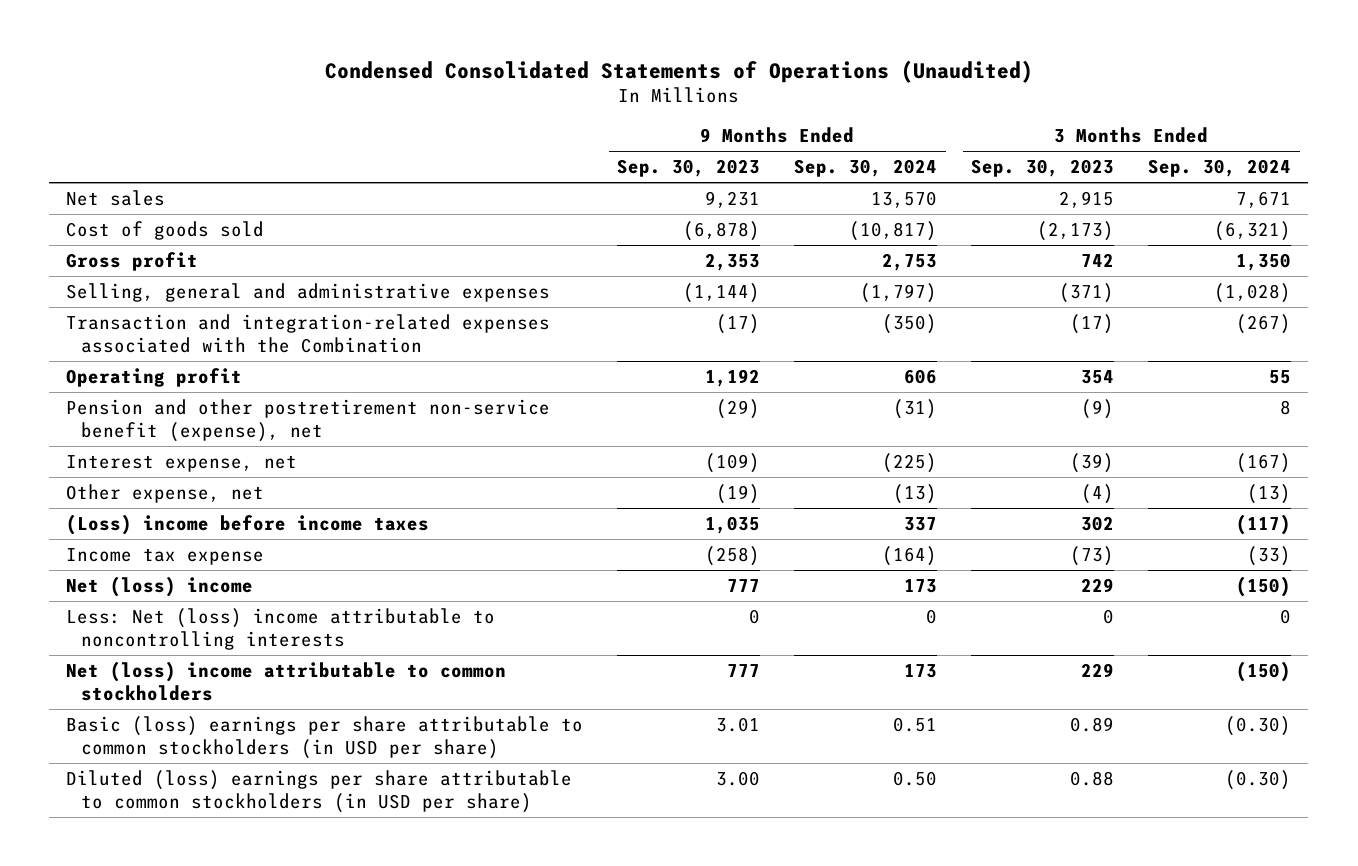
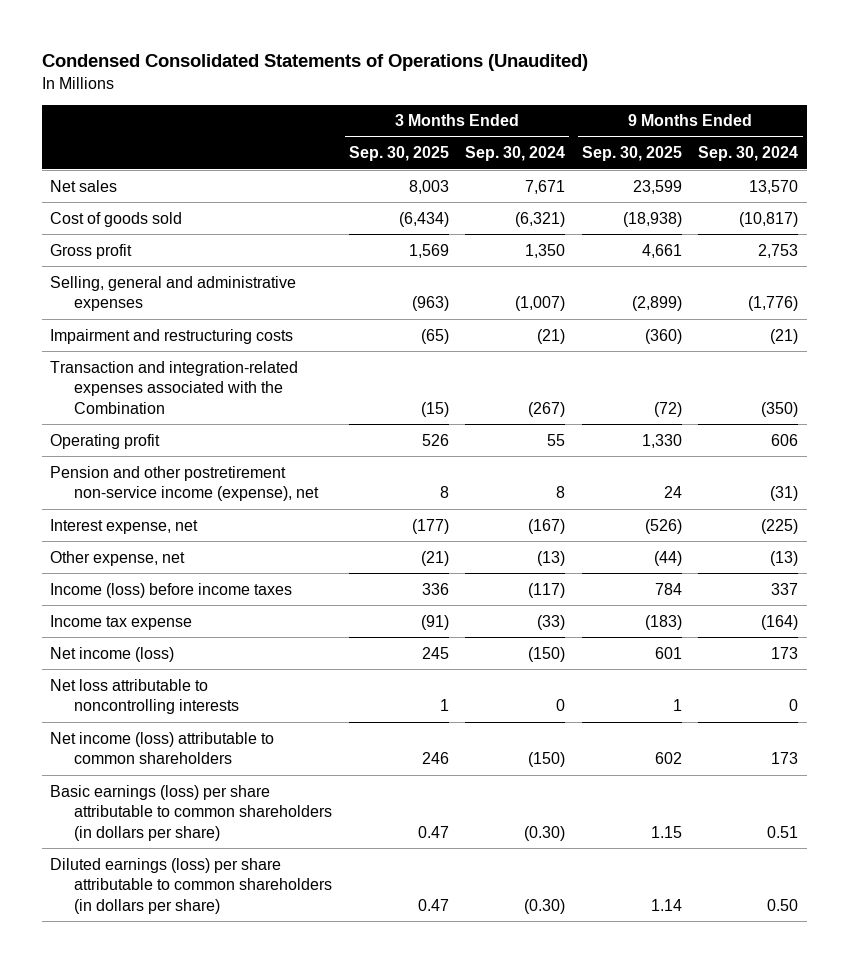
- | 9 Months Ended Sep. 30, 2023 | 9 Months Ended Sep. 30, 2024 | 3 Months Ended Sep. 30, 2023 | 3 Months Ended Sep. 30, 2024
+ | 3 Months Ended Sep. 30, 2025 | 3 Months Ended Sep. 30, 2024 | 9 Months Ended Sep. 30, 2025 | 9 Months Ended Sep. 30, 2024
- Selling, general and administrative expenses | (1,144) | (1,797) | (371) | (1,028)
+ Selling, general and administrative expenses | (963) | (1,007) | (2,899) | (1,776)
+ Impairment and restructuring costs | (65) | (21) | (360) | (21)
- Pension and other postretirement non-service benefit (expense), net | (29) | (31) | (9) | 8
+ Pension and other postretirement non-service income (expense), net | 8 | 8 | 24 | (31)
- (Loss) income before income taxes | 1,035 | 337 | 302 | (117)
+ Income (loss) before income taxes | 336 | (117) | 784 | 337
- Net (loss) income | 777 | 173 | 229 | (150)
- Less: Net (loss) income attributable to noncontrolling interests | 0 | 0 | 0 | 0
- Net (loss) income attributable to common stockholders | 777 | 173 | 229 | (150)
- Basic (loss) earnings per share attributable to common stockholders (in USD per share) | 3.01 | 0.51 | 0.89 | (0.30)
- Diluted (loss) earnings per share attributable to common stockholders (in USD per share) | 3.00 | 0.50 | 0.88 | (0.30)
+ Net income (loss) | 245 | (150) | 601 | 173
+ Net loss attributable to noncontrolling interests | 1 | 0 | 1 | 0
+ Net income (loss) attributable to common shareholders | 246 | (150) | 602 | 173
+ Basic earnings (loss) per share attributable to common shareholders (in dollars per share) | 0.47 | (0.30) | 1.15 | 0.51
+ Diluted earnings (loss) per share attributable to common shareholders (in dollars per share) | 0.47 | (0.30) | 1.14 | 0.50

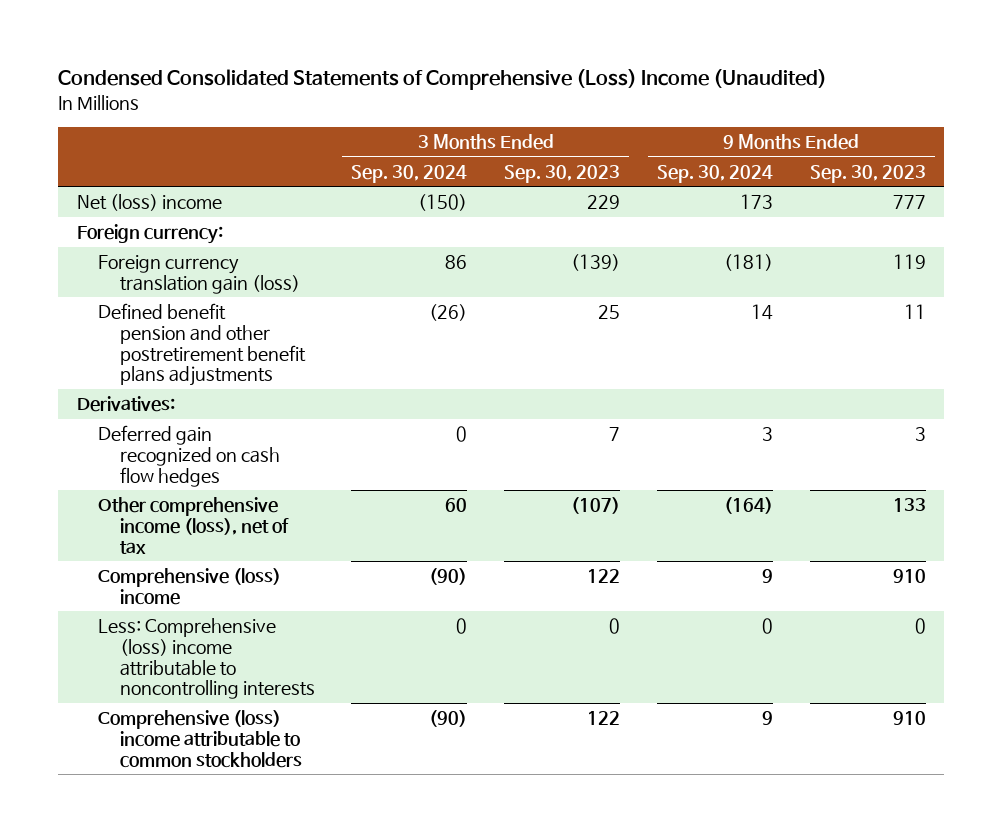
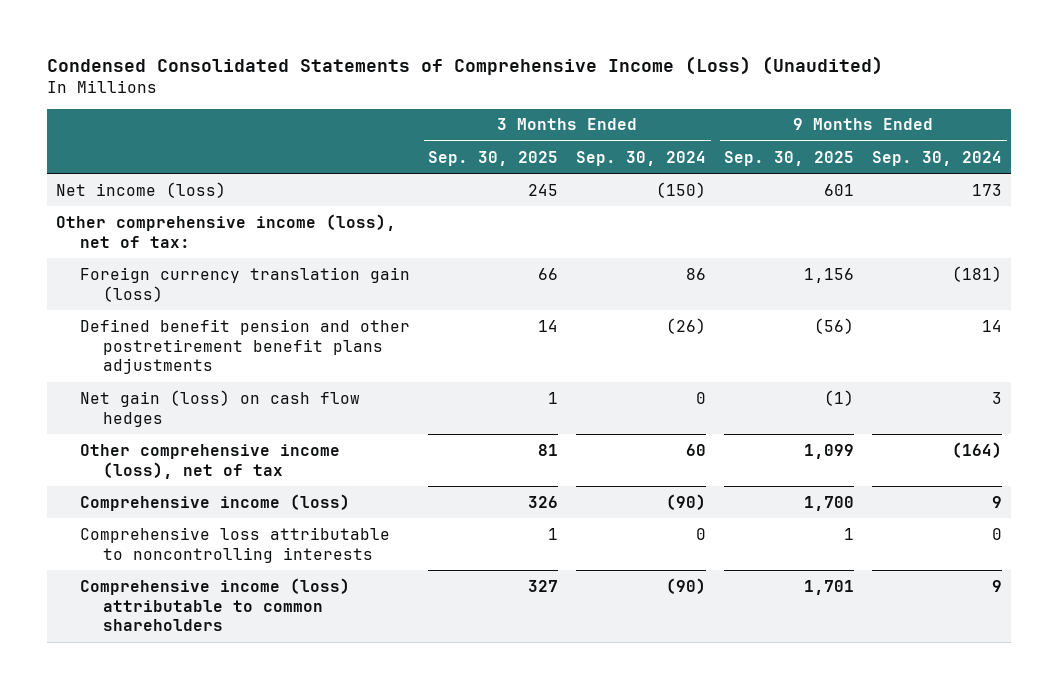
- Condensed Consolidated Statements of Comprehensive (Loss) Income (Unaudited)
+ Condensed Consolidated Statements of Comprehensive Income (Loss) (Unaudited)
- | 3 Months Ended Sep. 30, 2024 | 3 Months Ended Sep. 30, 2023 | 9 Months Ended Sep. 30, 2024 | 9 Months Ended Sep. 30, 2023
+ | 3 Months Ended Sep. 30, 2025 | 3 Months Ended Sep. 30, 2024 | 9 Months Ended Sep. 30, 2025 | 9 Months Ended Sep. 30, 2024
- Net (loss) income | (150) | 229 | 173 | 777
- Foreign currency:
+ Net income (loss) | 245 | (150) | 601 | 173
+ Other comprehensive income (loss), net of tax:
- Derivatives:
- Deferred gain recognized on cash flow hedges | 0 | 7 | 3 | 3
+ Net gain (loss) on cash flow hedges | 1 | 0 | (1) | 3
- Comprehensive (loss) income | (90) | 122 | 9 | 910
- Less: Comprehensive (loss) income attributable to noncontrolling interests | 0 | 0 | 0 | 0
- Comprehensive (loss) income attributable to common stockholders | (90) | 122 | 9 | 910
+ Comprehensive income (loss) | 326 | (90) | 1,700 | 9
+ Comprehensive loss attributable to noncontrolling interests | 1 | 0 | 1 | 0
+ Comprehensive income (loss) attributable to common shareholders | 327 | (90) | 1,701 | 9

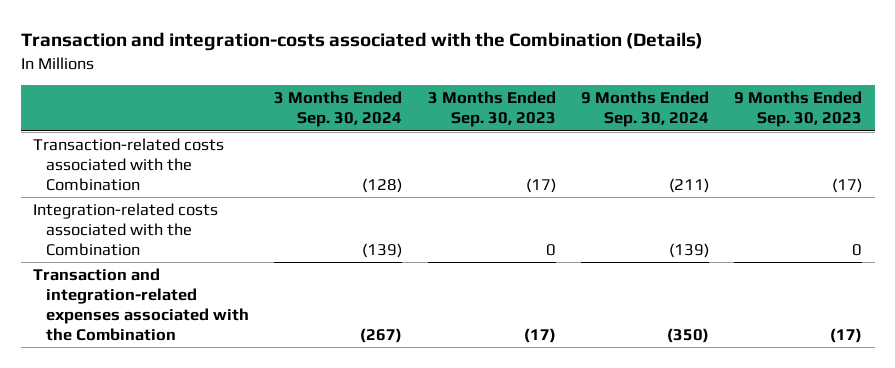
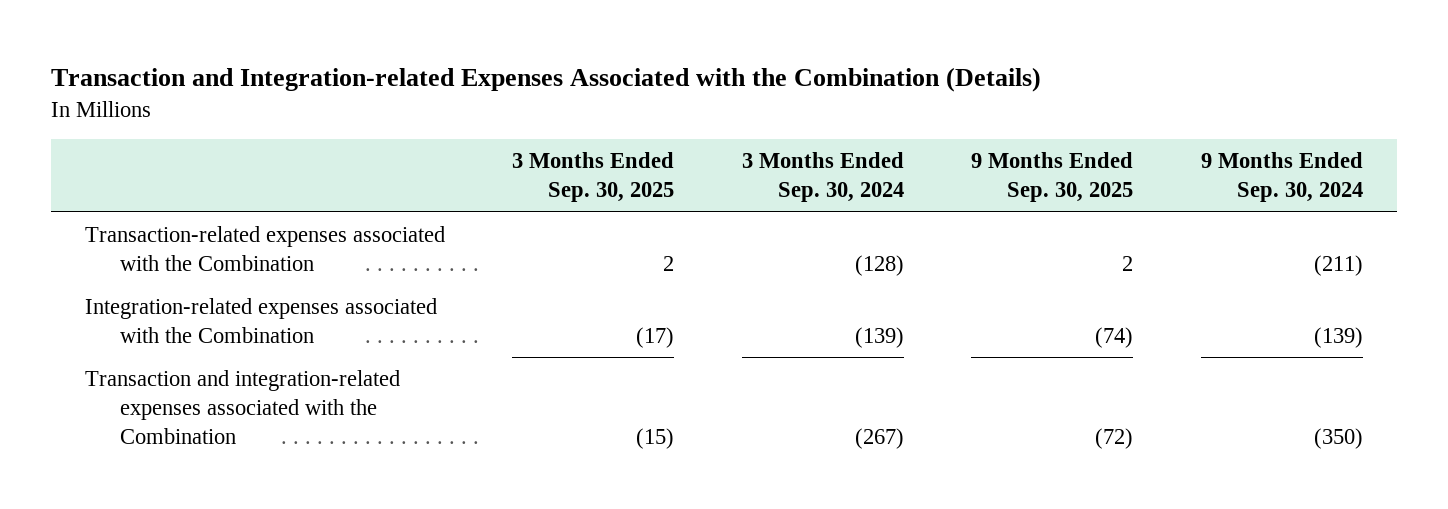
- Transaction and integration-costs associated with the Combination (Details)
+ Transaction and Integration-related Expenses Associated with the Combination (Details)
- | 3 Months Ended Sep. 30, 2024 | 3 Months Ended Sep. 30, 2023 | 9 Months Ended Sep. 30, 2024 | 9 Months Ended Sep. 30, 2023
+ | 3 Months Ended Sep. 30, 2025 | 3 Months Ended Sep. 30, 2024 | 9 Months Ended Sep. 30, 2025 | 9 Months Ended Sep. 30, 2024
- Transaction-related costs associated with the Combination | (128) | (17) | (211) | (17)
- Integration-related costs associated with the Combination | (139) | 0 | (139) | 0
+ Transaction-related expenses associated with the Combination | 2 | (128) | 2 | (211)
+ Integration-related expenses associated with the Combination | (17) | (139) | (74) | (139)

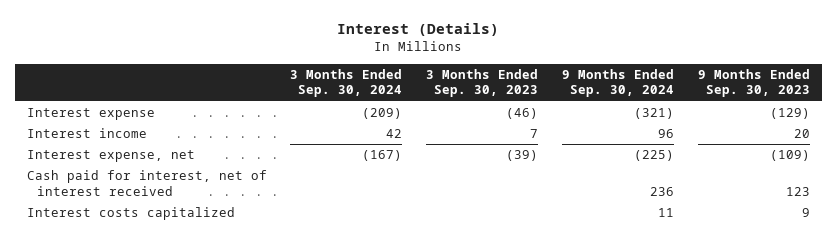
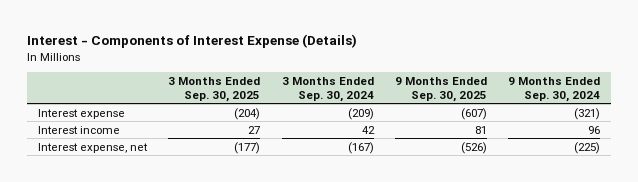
- Interest (Details)
+ Interest - Components of Interest Expense (Details)
- | 3 Months Ended Sep. 30, 2024 | 3 Months Ended Sep. 30, 2023 | 9 Months Ended Sep. 30, 2024 | 9 Months Ended Sep. 30, 2023
+ | 3 Months Ended Sep. 30, 2025 | 3 Months Ended Sep. 30, 2024 | 9 Months Ended Sep. 30, 2025 | 9 Months Ended Sep. 30, 2024
- Cash paid for interest, net of interest received | | | 236 | 123
- Interest costs capitalized | | | 11 | 9

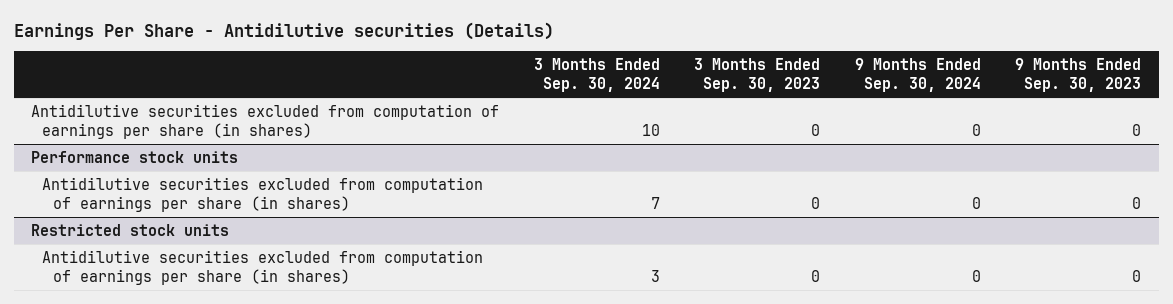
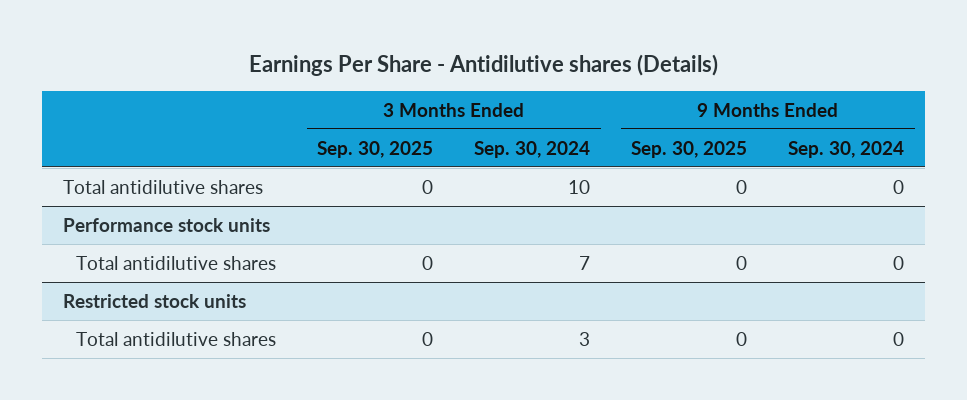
- Earnings Per Share - Antidilutive securities (Details)
+ Earnings Per Share - Antidilutive shares (Details)
- | 3 Months Ended Sep. 30, 2024 | 3 Months Ended Sep. 30, 2023 | 9 Months Ended Sep. 30, 2024 | 9 Months Ended Sep. 30, 2023
+ | 3 Months Ended Sep. 30, 2025 | 3 Months Ended Sep. 30, 2024 | 9 Months Ended Sep. 30, 2025 | 9 Months Ended Sep. 30, 2024
- Antidilutive securities excluded from computation of earnings per share (in shares) | 10 | 0 | 0 | 0
+ Total antidilutive shares | 0 | 10 | 0 | 0
@ Performance stock units
- Antidilutive securities excluded from computation of earnings per share (in shares) | 7 | 0 | 0 | 0
+ Total antidilutive shares | 0 | 7 | 0 | 0
@ Restricted stock units
- Antidilutive securities excluded from computation of earnings per share (in shares) | 3 | 0 | 0 | 0
+ Total antidilutive shares | 0 | 3 | 0 | 0

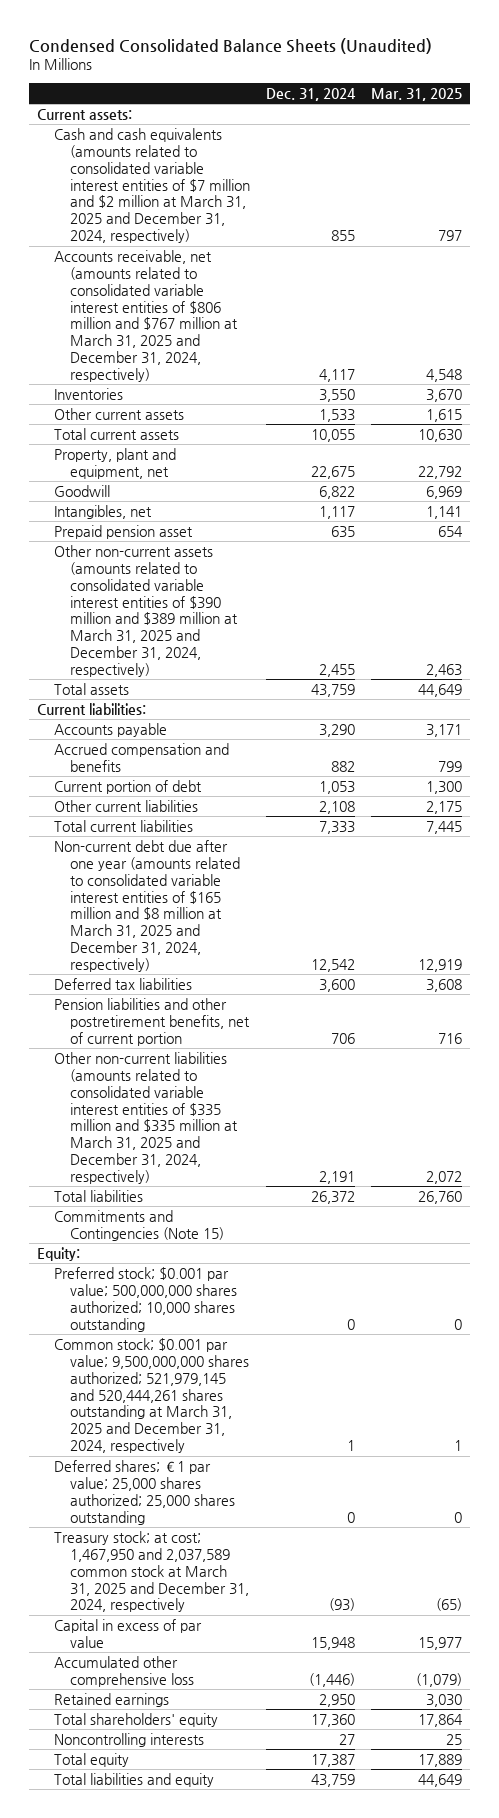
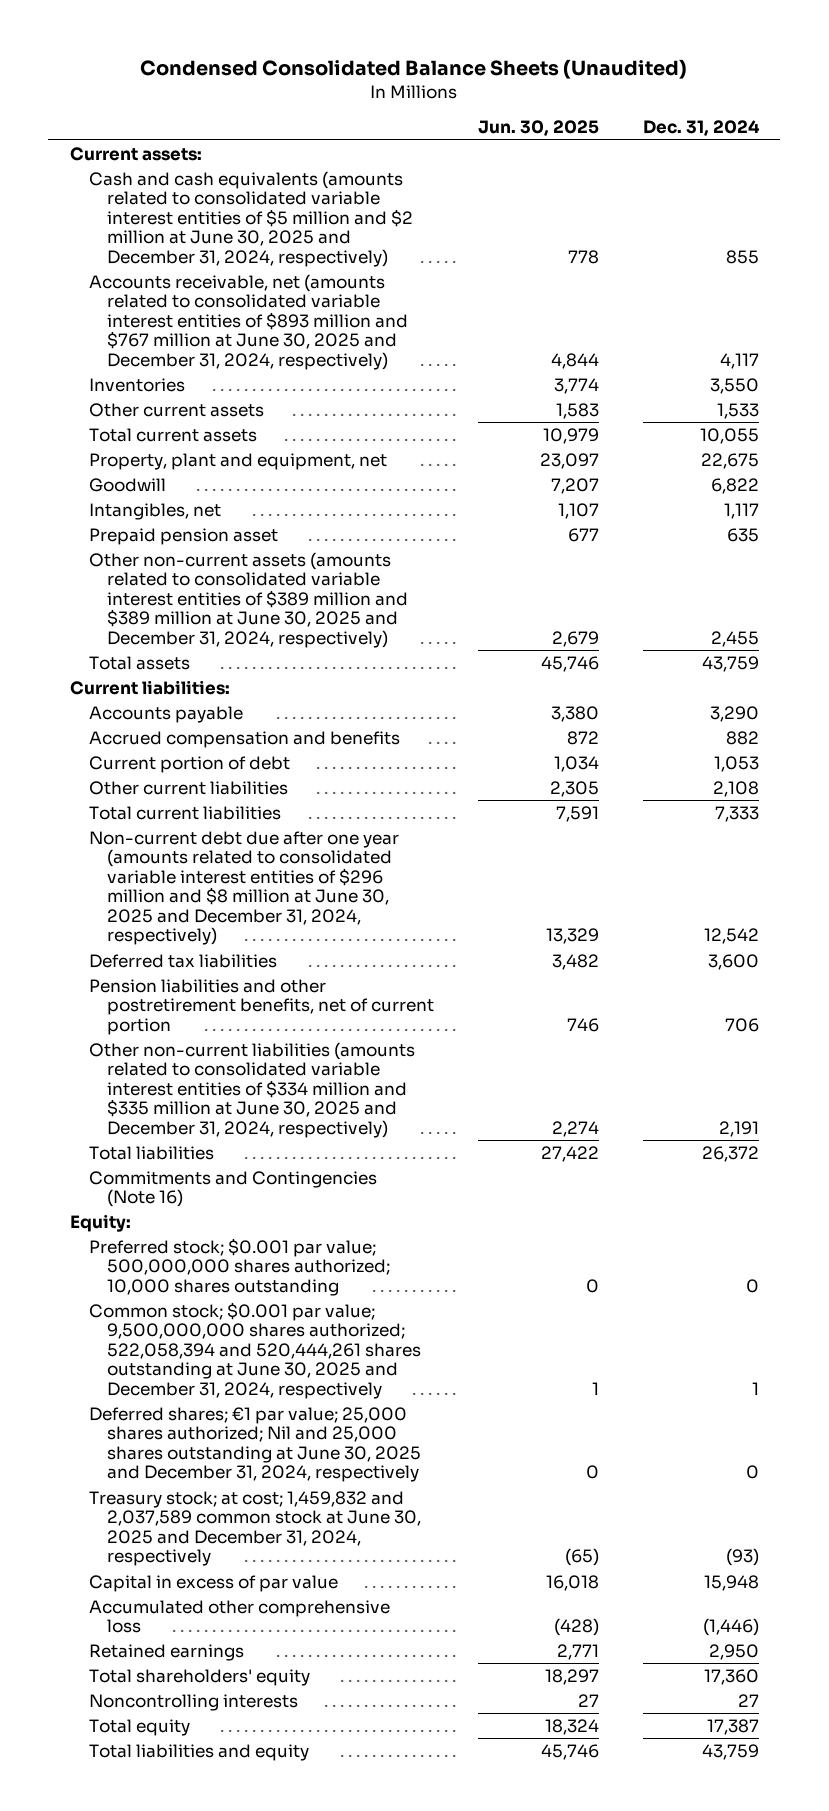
- | Dec. 31, 2024 | Mar. 31, 2025
+ | Jun. 30, 2025 | Dec. 31, 2024
- Cash and cash equivalents (amounts related to consolidated variable interest entities of $7 million and $2 million at March 31, 2025 and December 31, 2024, respectively) | 855 | 797
- Accounts receivable, net (amounts related to consolidated variable interest entities of $806 million and $767 million at March 31, 2025 and December 31, 2024, respectively) | 4,117 | 4,548
+ Cash and cash equivalents (amounts related to consolidated variable interest entities of $5 million and $2 million at June 30, 2025 and December 31, 2024, respectively) | 778 | 855
+ Accounts receivable, net (amounts related to consolidated variable interest entities of $893 million and $767 million at June 30, 2025 and December 31, 2024, respectively) | 4,844 | 4,117
- Other non-current assets (amounts related to consolidated variable interest entities of $390 million and $389 million at March 31, 2025 and December 31, 2024, respectively) | 2,455 | 2,463
+ Other non-current assets (amounts related to consolidated variable interest entities of $389 million and $389 million at June 30, 2025 and December 31, 2024, respectively) | 2,679 | 2,455
- Non-current debt due after one year (amounts related to consolidated variable interest entities of $165 million and $8 million at March 31, 2025 and December 31, 2024, respectively) | 12,542 | 12,919
+ Non-current debt due after one year (amounts related to consolidated variable interest entities of $296 million and $8 million at June 30, 2025 and December 31, 2024, respectively) | 13,329 | 12,542
- Other non-current liabilities (amounts related to consolidated variable interest entities of $335 million and $335 million at March 31, 2025 and December 31, 2024, respectively) | 2,191 | 2,072
+ Other non-current liabilities (amounts related to consolidated variable interest entities of $334 million and $335 million at June 30, 2025 and December 31, 2024, respectively) | 2,274 | 2,191
- Commitments and Contingencies (Note 15)
+ Commitments and Contingencies (Note 16)
- Common stock; $0.001 par value; 9,500,000,000 shares authorized; 521,979,145 and 520,444,261 shares outstanding at March 31, 2025 and December 31, 2024, respectively | 1 | 1
- Deferred shares; €1 par value; 25,000 shares authorized; 25,000 shares outstanding | 0 | 0
- Treasury stock; at cost; 1,467,950 and 2,037,589 common stock at March 31, 2025 and December 31, 2024, respectively | (93) | (65)
+ Common stock; $0.001 par value; 9,500,000,000 shares authorized; 522,058,394 and 520,444,261 shares outstanding at June 30, 2025 and December 31, 2024, respectively | 1 | 1
+ Deferred shares; €1 par value; 25,000 shares authorized; Nil and 25,000 shares outstanding at June 30, 2025 and December 31, 2024, respectively | 0 | 0
+ Treasury stock; at cost; 1,459,832 and 2,037,589 common stock at June 30, 2025 and December 31, 2024, respectively | (65) | (93)

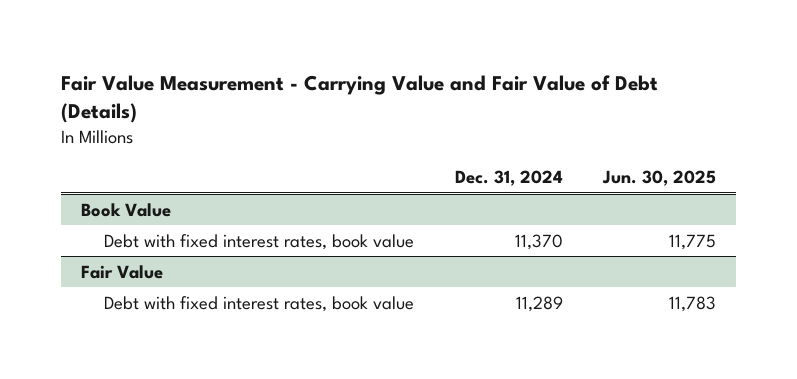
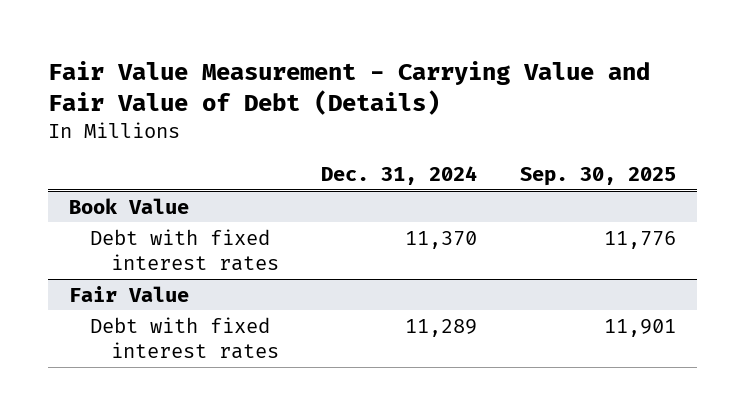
- | Dec. 31, 2024 | Jun. 30, 2025
+ | Dec. 31, 2024 | Sep. 30, 2025
@ Book Value
- Debt with fixed interest rates, book value | 11,370 | 11,775
+ Debt with fixed interest rates | 11,370 | 11,776
@ Fair Value
- Debt with fixed interest rates, book value | 11,289 | 11,783
+ Debt with fixed interest rates | 11,289 | 11,901

